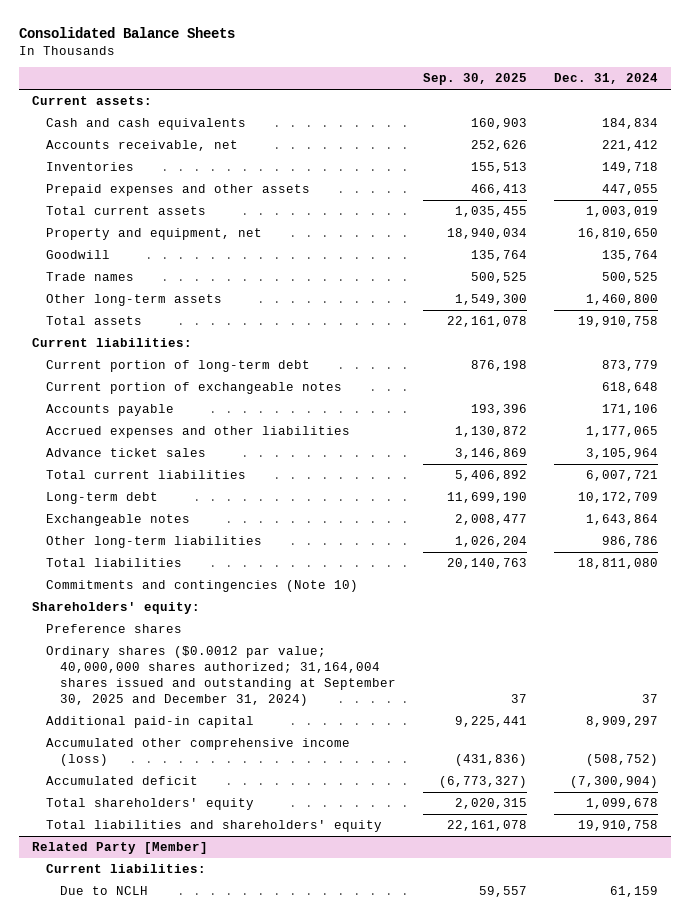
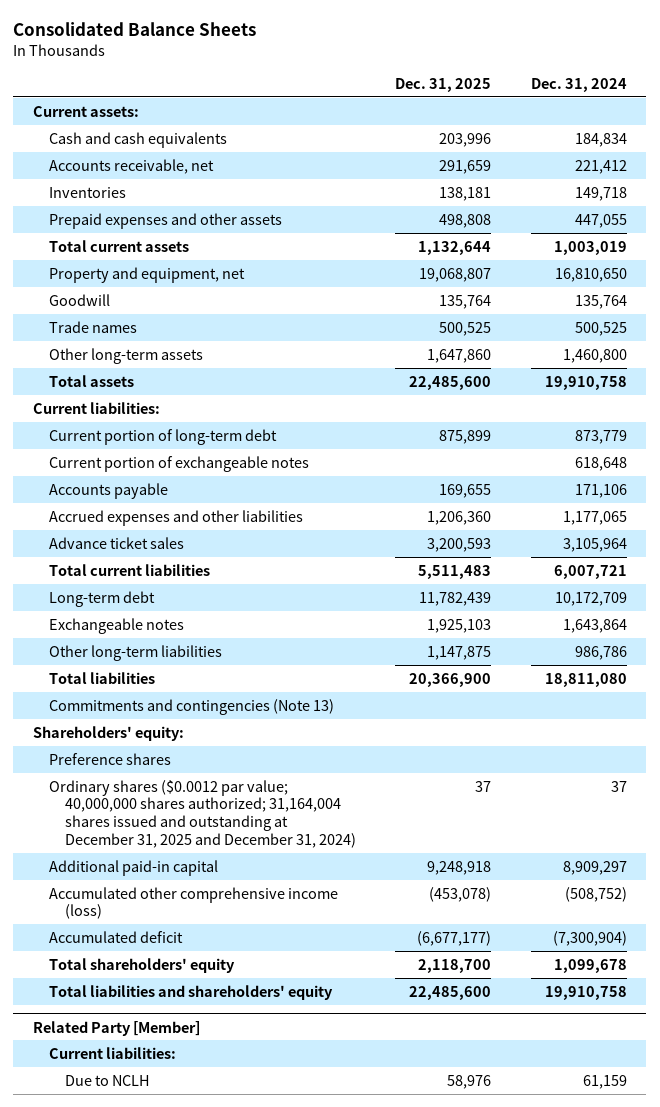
- | Sep. 30, 2025 | Dec. 31, 2024
+ | Dec. 31, 2025 | Dec. 31, 2024
- Commitments and contingencies (Note 10)
+ Commitments and contingencies (Note 13)
- Ordinary shares ($0.0012 par value; 40,000,000 shares authorized; 31,164,004 shares issued and outstanding at September 30, 2025 and December 31, 2024) | 37 | 37
+ Ordinary shares ($0.0012 par value; 40,000,000 shares authorized; 31,164,004 shares issued and outstanding at December 31, 2025 and December 31, 2024) | 37 | 37

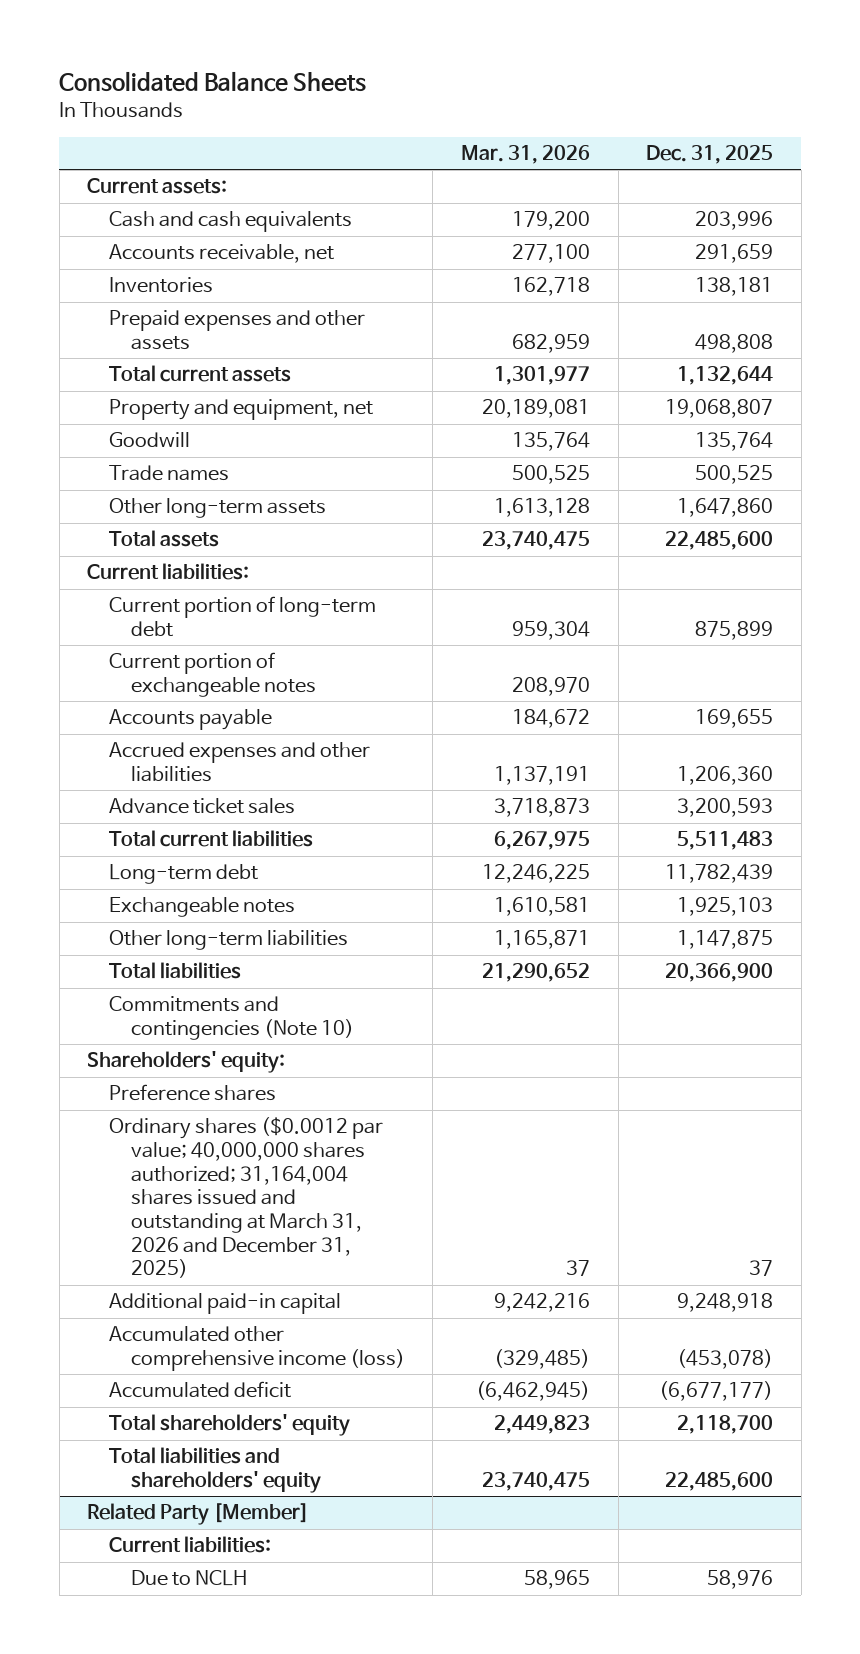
- | Dec. 31, 2025 | Dec. 31, 2024
+ | Mar. 31, 2026 | Dec. 31, 2025
- Commitments and contingencies (Note 13)
+ Commitments and contingencies (Note 10)
- Ordinary shares ($0.0012 par value; 40,000,000 shares authorized; 31,164,004 shares issued and outstanding at December 31, 2025 and December 31, 2024) | 37 | 37
+ Ordinary shares ($0.0012 par value; 40,000,000 shares authorized; 31,164,004 shares issued and outstanding at March 31, 2026 and December 31, 2025) | 37 | 37

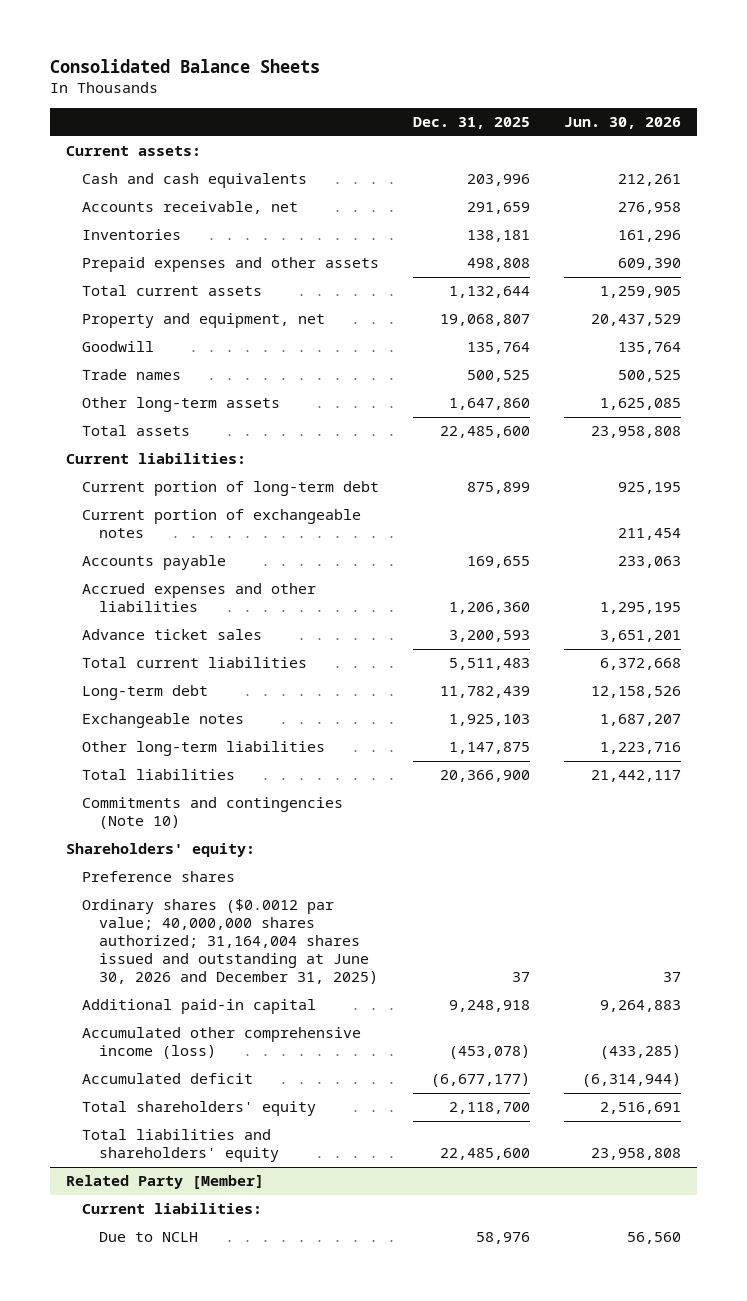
- | Mar. 31, 2026 | Dec. 31, 2025
+ | Dec. 31, 2025 | Jun. 30, 2026
- Ordinary shares ($0.0012 par value; 40,000,000 shares authorized; 31,164,004 shares issued and outstanding at March 31, 2026 and December 31, 2025) | 37 | 37
+ Ordinary shares ($0.0012 par value; 40,000,000 shares authorized; 31,164,004 shares issued and outstanding at June 30, 2026 and December 31, 2025) | 37 | 37

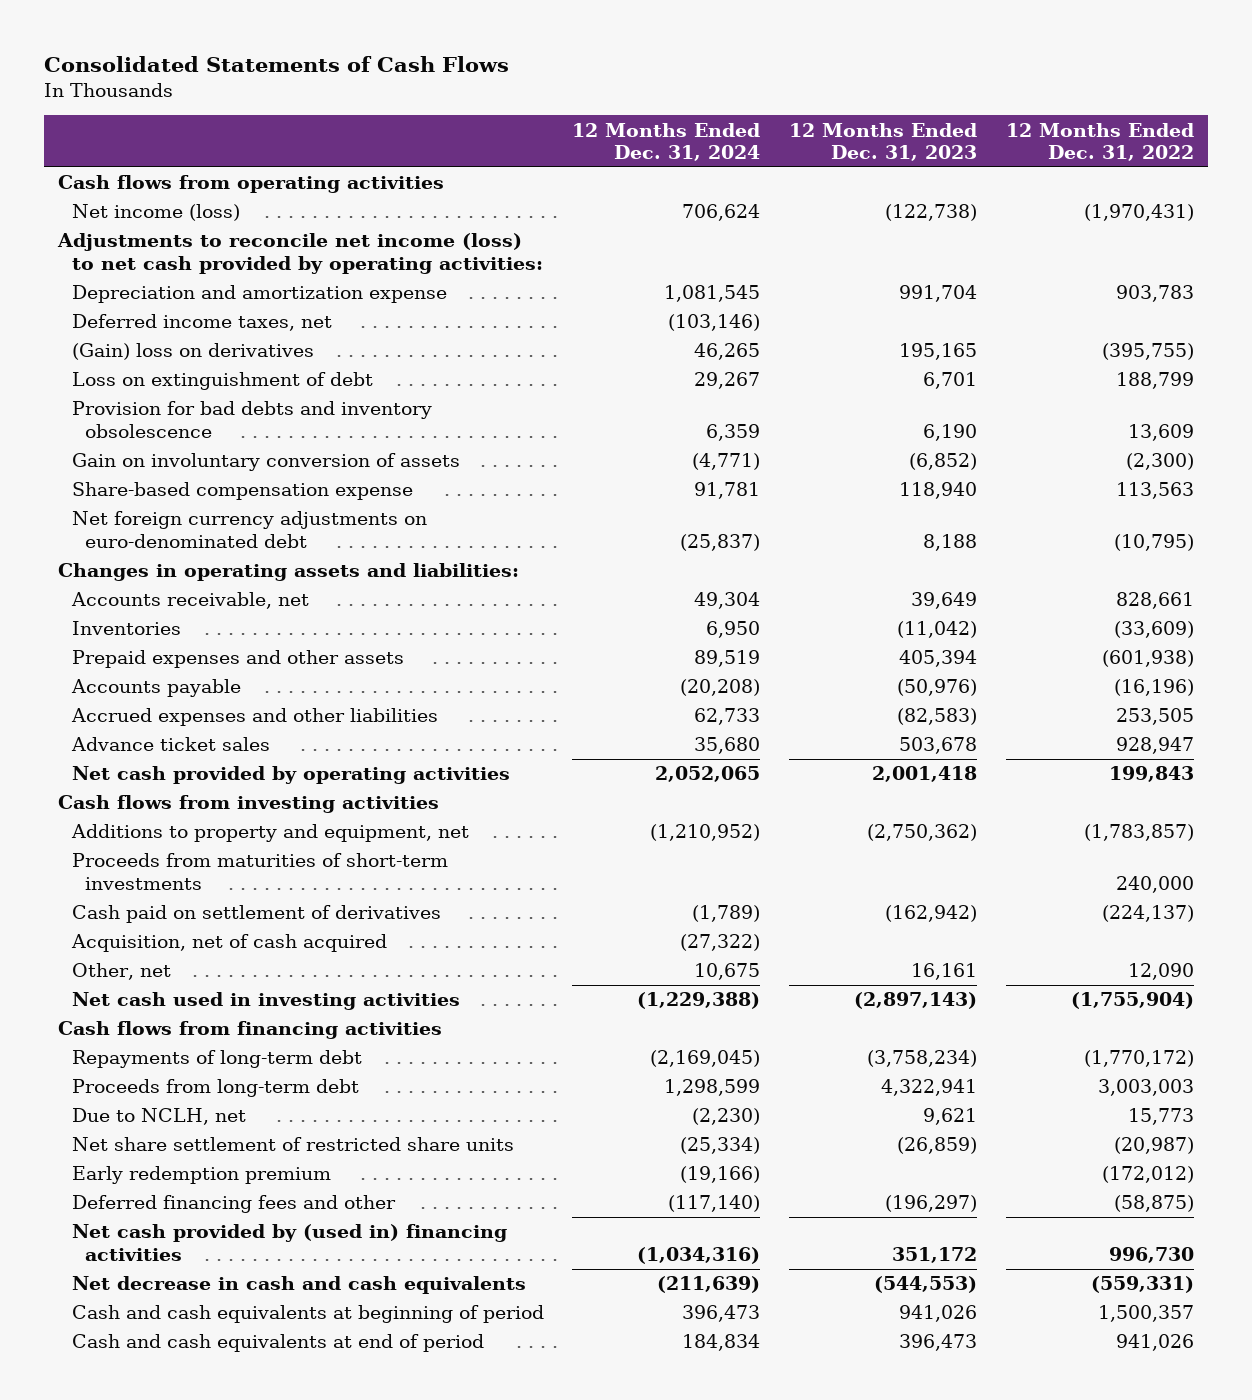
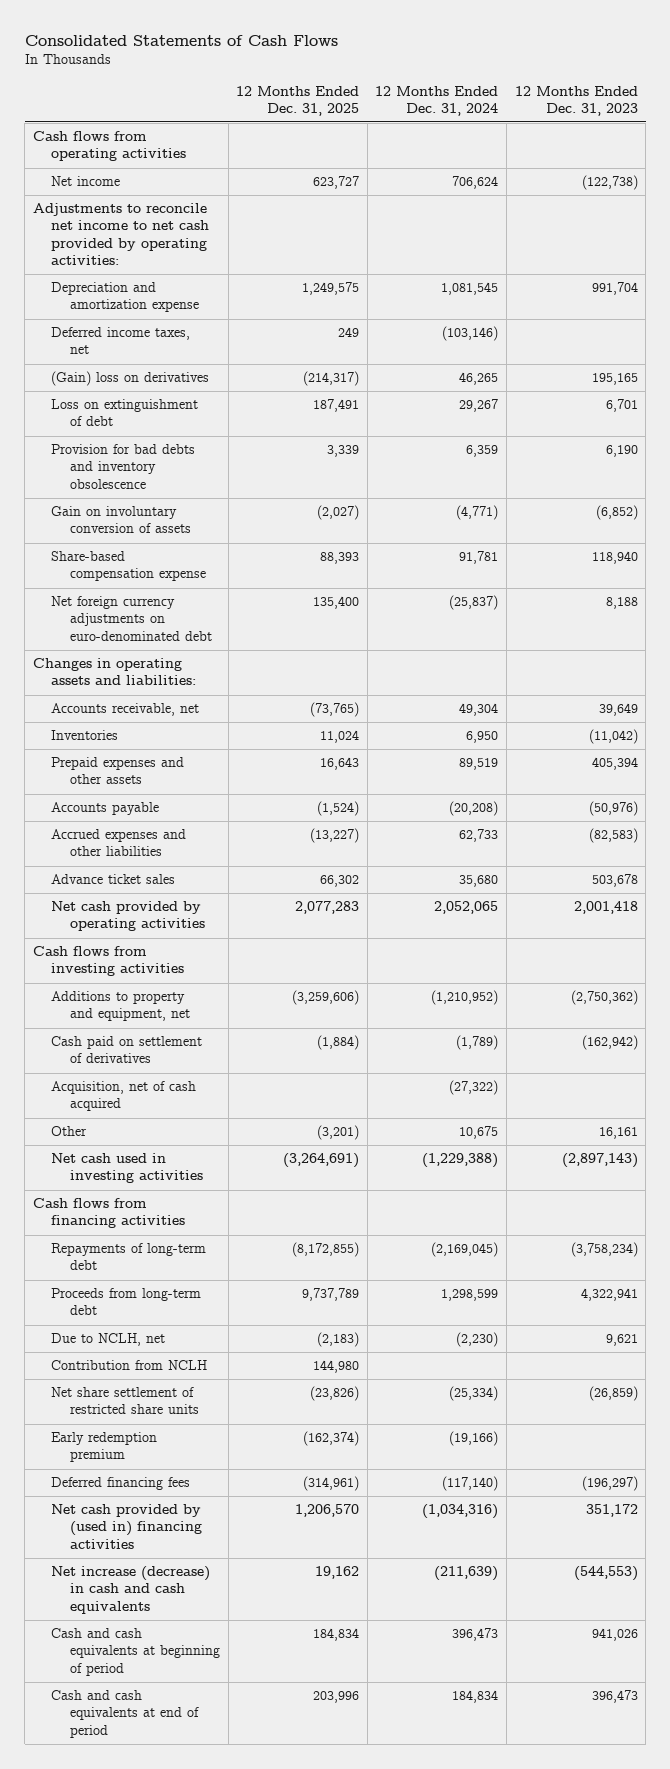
- | 12 Months Ended Dec. 31, 2024 | 12 Months Ended Dec. 31, 2023 | 12 Months Ended Dec. 31, 2022
+ | 12 Months Ended Dec. 31, 2025 | 12 Months Ended Dec. 31, 2024 | 12 Months Ended Dec. 31, 2023
- Net income (loss) | 706,624 | (122,738) | (1,970,431)
- Adjustments to reconcile net income (loss) to net cash provided by operating activities:
+ Net income | 623,727 | 706,624 | (122,738)
+ Adjustments to reconcile net income to net cash provided by operating activities:
- Proceeds from maturities of short-term investments | | | 240,000
- Other, net | 10,675 | 16,161 | 12,090
+ Other | (3,201) | 10,675 | 16,161
+ Contribution from NCLH | 144,980 | |
- Deferred financing fees and other | (117,140) | (196,297) | (58,875)
+ Deferred financing fees | (314,961) | (117,140) | (196,297)
- Net decrease in cash and cash equivalents | (211,639) | (544,553) | (559,331)
+ Net increase (decrease) in cash and cash equivalents | 19,162 | (211,639) | (544,553)

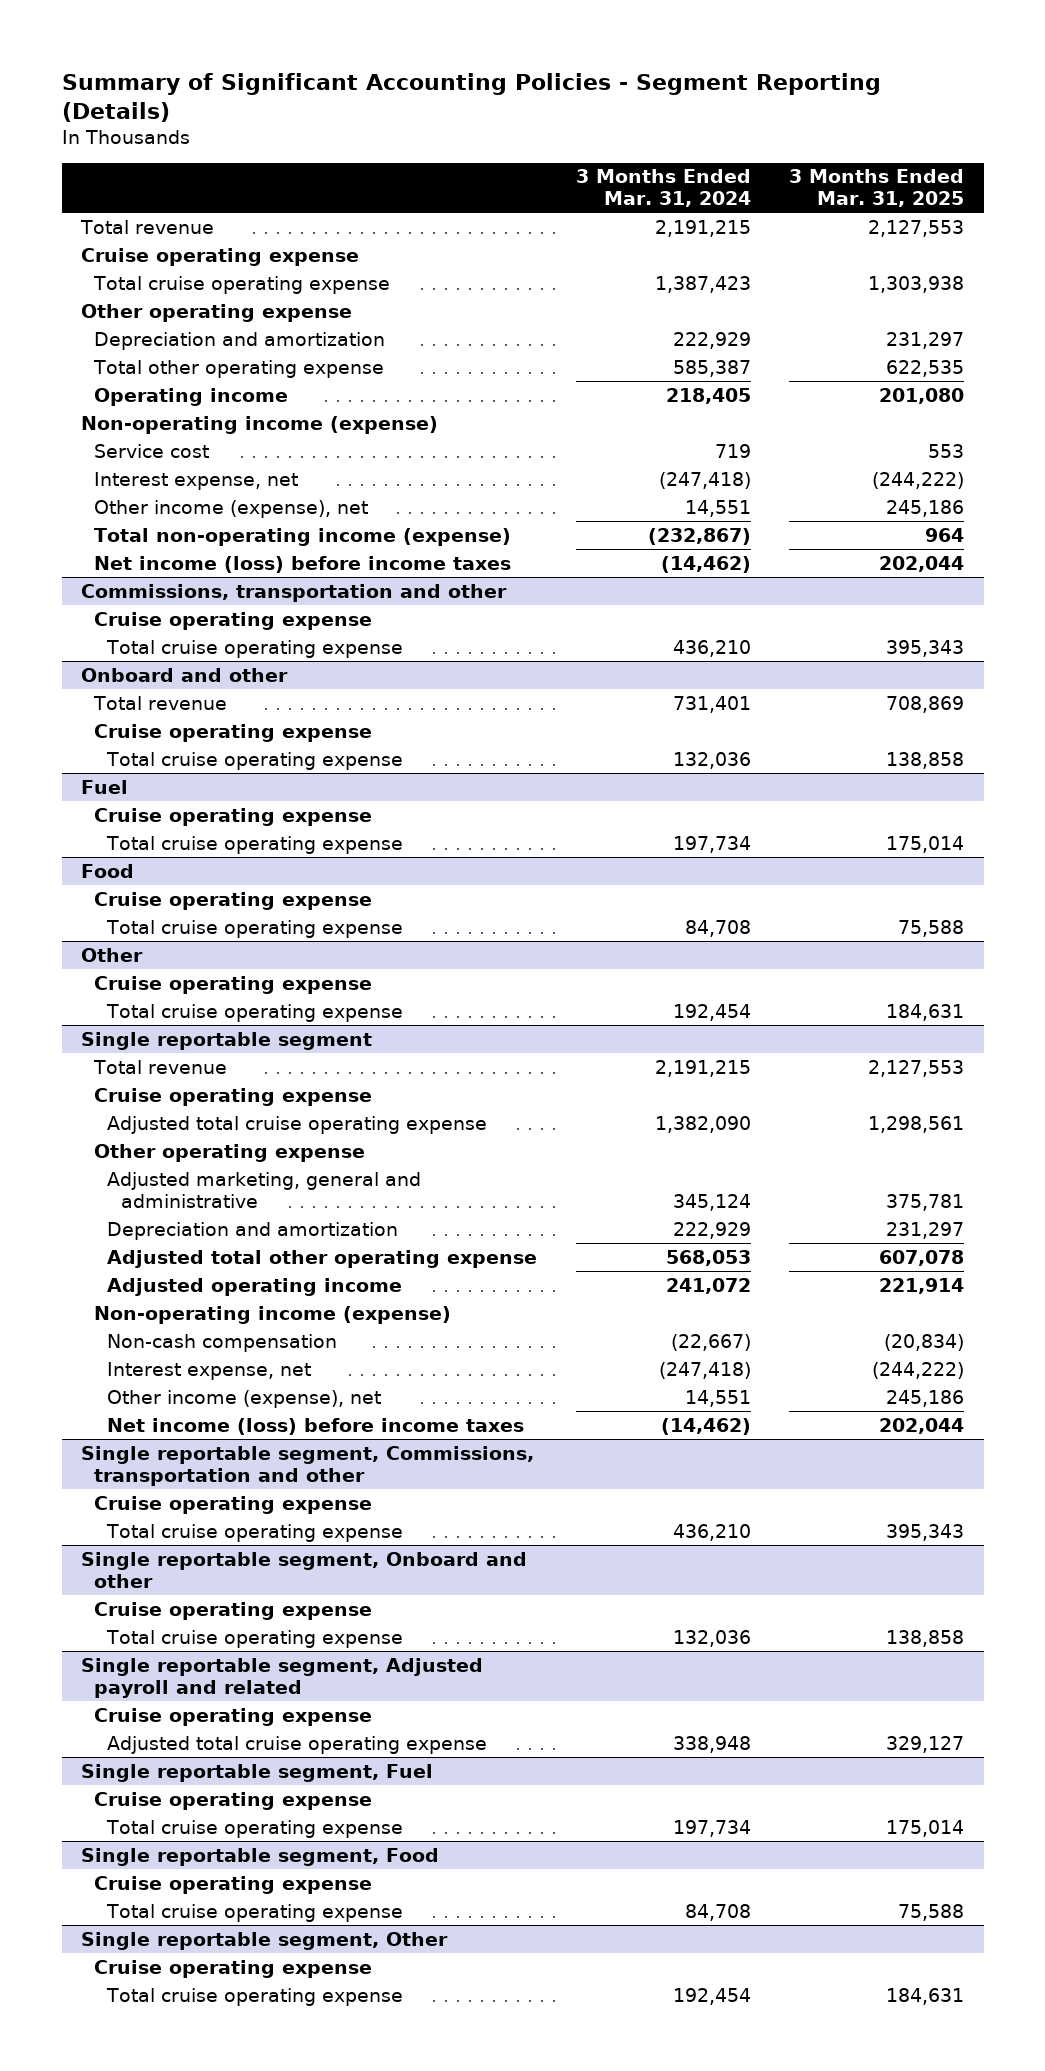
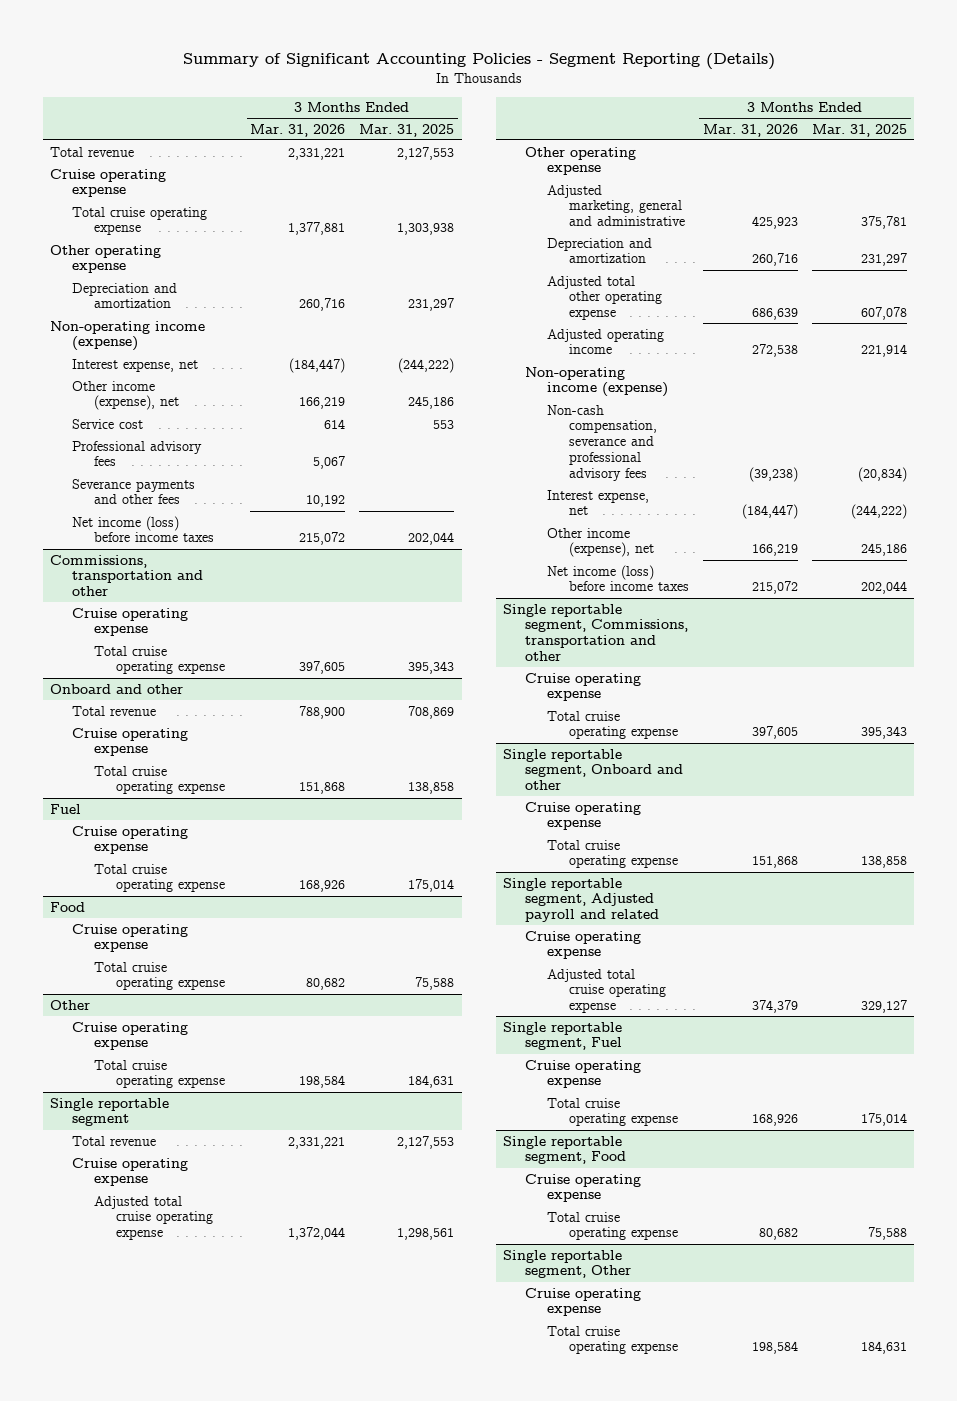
- | 3 Months Ended Mar. 31, 2024 | 3 Months Ended Mar. 31, 2025
+ | 3 Months Ended Mar. 31, 2026 | 3 Months Ended Mar. 31, 2025
- Total other operating expense | 585,387 | 622,535
- Operating income | 218,405 | 201,080
- Total non-operating income (expense) | (232,867) | 964
moved down: Service cost | 614 | 553
+ Professional advisory fees | 5,067 |
+ Severance payments and other fees | 10,192 |
@ Single reportable segment
- Non-cash compensation | (22,667) | (20,834)
+ Non-cash compensation, severance and professional advisory fees | (39,238) | (20,834)

